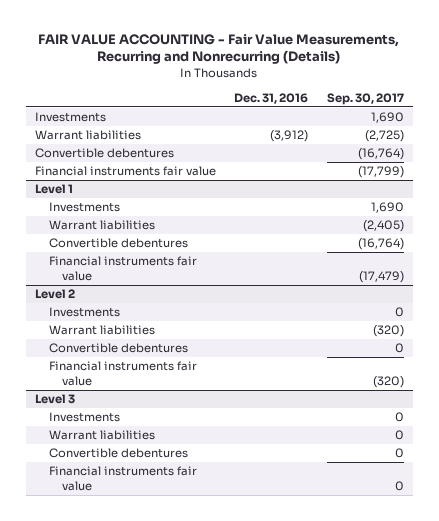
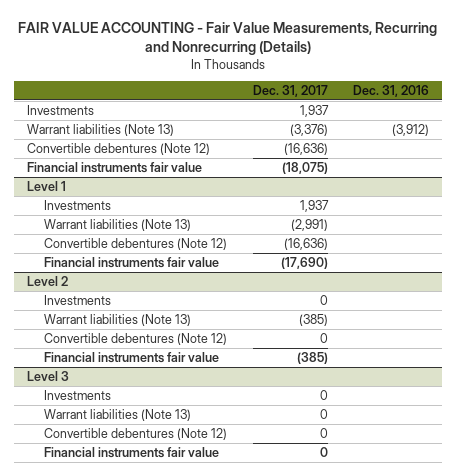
- | Dec. 31, 2016 | Sep. 30, 2017
+ | Dec. 31, 2017 | Dec. 31, 2016
- Warrant liabilities | (3,912) | (2,725)
- Convertible debentures | | (16,764)
+ Warrant liabilities (Note 13) | (3,376) | (3,912)
+ Convertible debentures (Note 12) | (16,636) |
@ Level 1
- Warrant liabilities | | (2,405)
- Convertible debentures | | (16,764)
+ Warrant liabilities (Note 13) | (2,991) |
+ Convertible debentures (Note 12) | (16,636) |
@ Level 2
- Warrant liabilities | | (320)
- Convertible debentures | | 0
+ Warrant liabilities (Note 13) | (385) |
+ Convertible debentures (Note 12) | 0 |
@ Level 3
- Warrant liabilities | | 0
- Convertible debentures | | 0
+ Warrant liabilities (Note 13) | 0 |
+ Convertible debentures (Note 12) | 0 |

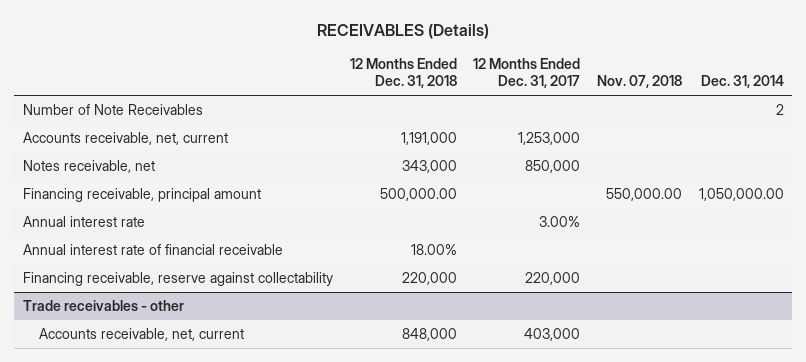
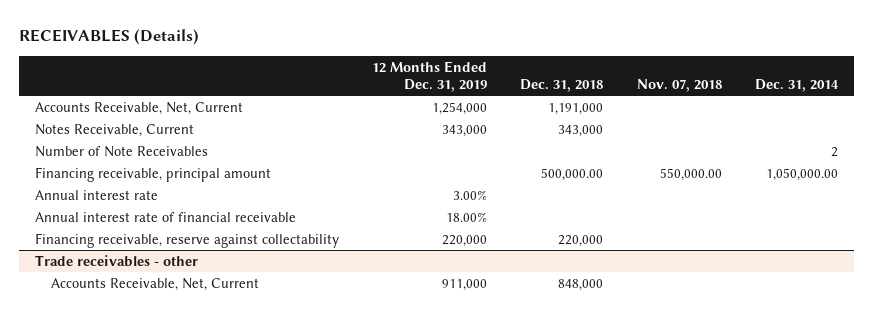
- | 12 Months Ended Dec. 31, 2018 | 12 Months Ended Dec. 31, 2017 | Nov. 07, 2018 | Dec. 31, 2014
+ | 12 Months Ended Dec. 31, 2019 | Dec. 31, 2018 | Nov. 07, 2018 | Dec. 31, 2014
+ Accounts Receivable, Net, Current | 1,254,000 | 1,191,000 | |
+ Notes Receivable, Current | 343,000 | 343,000 | |
- Accounts receivable, net, current | 1,191,000 | 1,253,000 | |
- Notes receivable, net | 343,000 | 850,000 | |
@ Trade receivables - other
- Accounts receivable, net, current | 848,000 | 403,000 | |
+ Accounts Receivable, Net, Current | 911,000 | 848,000 | |

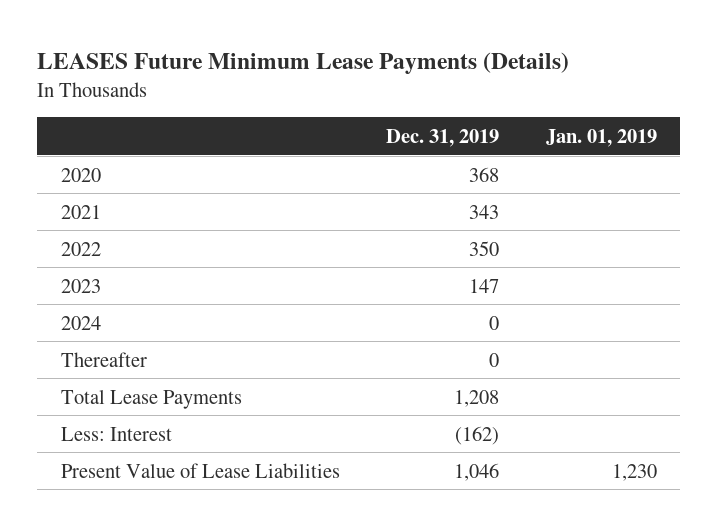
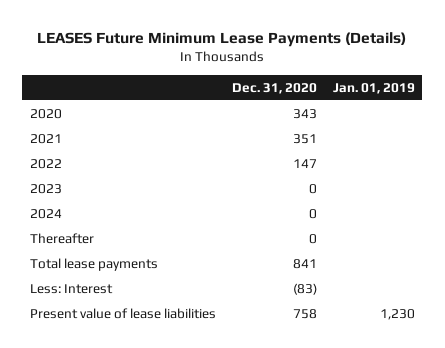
- | Dec. 31, 2019 | Jan. 01, 2019
+ | Dec. 31, 2020 | Jan. 01, 2019
- Total Lease Payments | 1,208 |
+ Total lease payments | 841 |
- Present Value of Lease Liabilities | 1,046 | 1,230
+ Present value of lease liabilities | 758 | 1,230

